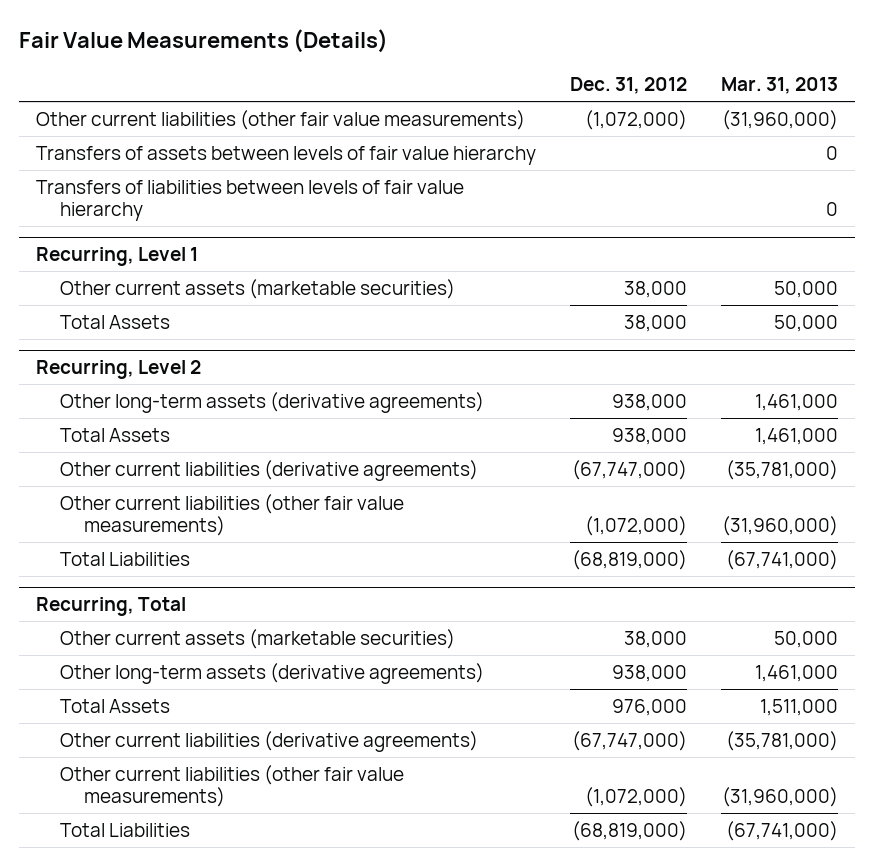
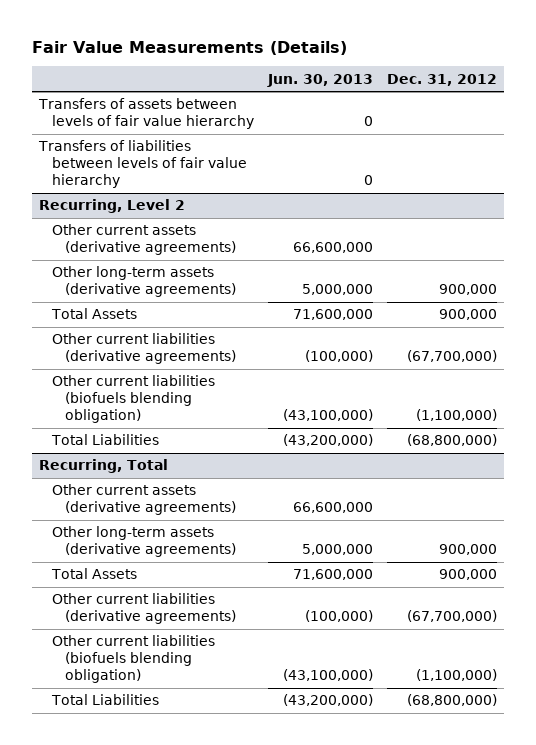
- | Dec. 31, 2012 | Mar. 31, 2013
+ | Jun. 30, 2013 | Dec. 31, 2012
- Other current liabilities (other fair value measurements) | (1,072,000) | (31,960,000)
- Recurring, Level 1
- Other current assets (marketable securities) | 38,000 | 50,000
- Total Assets | 38,000 | 50,000
@ Recurring, Level 2
- Other long-term assets (derivative agreements) | 938,000 | 1,461,000
- Total Assets | 938,000 | 1,461,000
- Other current liabilities (derivative agreements) | (67,747,000) | (35,781,000)
- Other current liabilities (other fair value measurements) | (1,072,000) | (31,960,000)
- Total Liabilities | (68,819,000) | (67,741,000)
+ Other current assets (derivative agreements) | 66,600,000 |
+ Other long-term assets (derivative agreements) | 5,000,000 | 900,000
+ Total Assets | 71,600,000 | 900,000
+ Other current liabilities (derivative agreements) | (100,000) | (67,700,000)
+ Other current liabilities (biofuels blending obligation) | (43,100,000) | (1,100,000)
+ Total Liabilities | (43,200,000) | (68,800,000)
@ Recurring, Total
- Other current assets (marketable securities) | 38,000 | 50,000
- Other long-term assets (derivative agreements) | 938,000 | 1,461,000
- Total Assets | 976,000 | 1,511,000
- Other current liabilities (derivative agreements) | (67,747,000) | (35,781,000)
- Other current liabilities (other fair value measurements) | (1,072,000) | (31,960,000)
- Total Liabilities | (68,819,000) | (67,741,000)
+ Other current assets (derivative agreements) | 66,600,000 |
+ Other long-term assets (derivative agreements) | 5,000,000 | 900,000
+ Total Assets | 71,600,000 | 900,000
+ Other current liabilities (derivative agreements) | (100,000) | (67,700,000)
+ Other current liabilities (biofuels blending obligation) | (43,100,000) | (1,100,000)
+ Total Liabilities | (43,200,000) | (68,800,000)

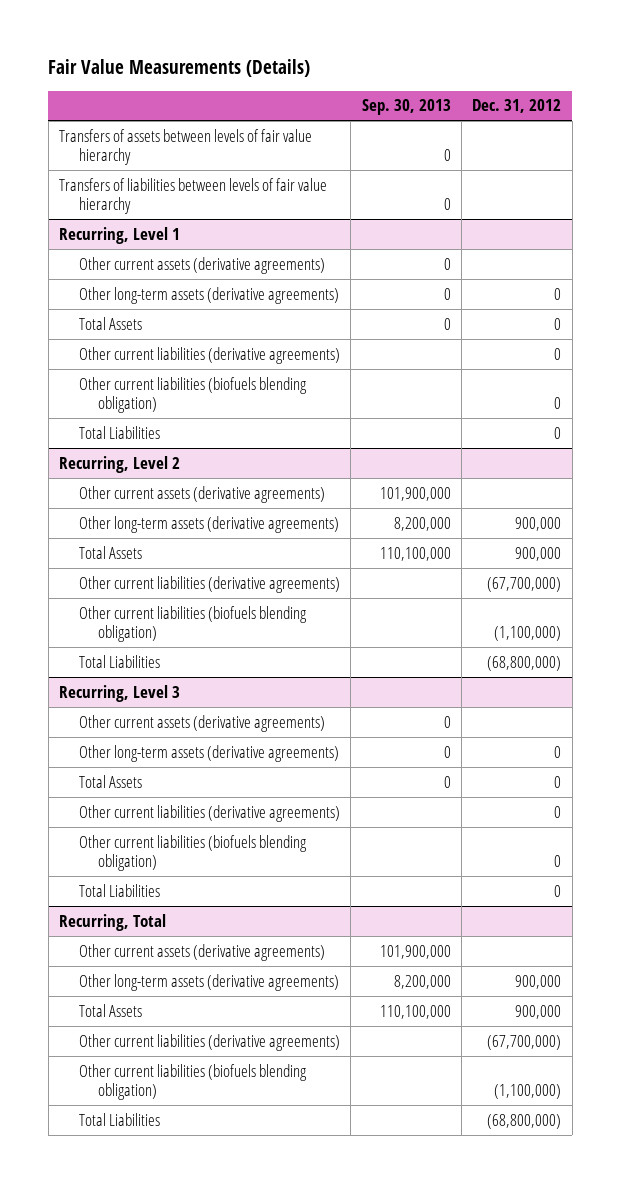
- | Jun. 30, 2013 | Dec. 31, 2012
+ | Sep. 30, 2013 | Dec. 31, 2012
+ Recurring, Level 1
+ Other current assets (derivative agreements) | 0 |
+ Other long-term assets (derivative agreements) | 0 | 0
+ Total Assets | 0 | 0
+ Other current liabilities (derivative agreements) | | 0
+ Other current liabilities (biofuels blending obligation) | | 0
+ Total Liabilities | | 0
+ Recurring, Level 3
+ Other current assets (derivative agreements) | 0 |
+ Other long-term assets (derivative agreements) | 0 | 0
+ Total Assets | 0 | 0
+ Other current liabilities (derivative agreements) | | 0
+ Other current liabilities (biofuels blending obligation) | | 0
+ Total Liabilities | | 0

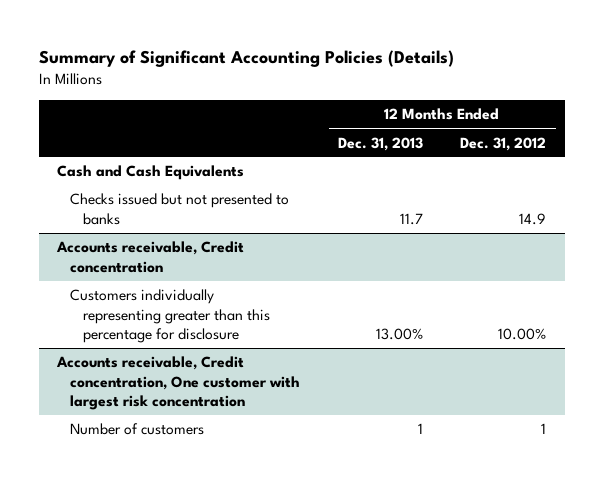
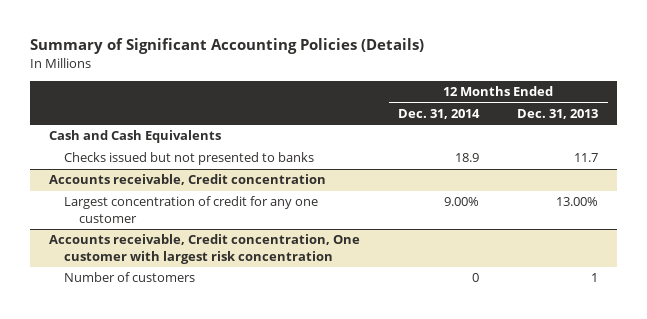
- | 12 Months Ended Dec. 31, 2013 | 12 Months Ended Dec. 31, 2012
+ | 12 Months Ended Dec. 31, 2014 | 12 Months Ended Dec. 31, 2013
@ Accounts receivable, Credit concentration
- Customers individually representing greater than this percentage for disclosure | 13.00% | 10.00%
+ Largest concentration of credit for any one customer | 9.00% | 13.00%

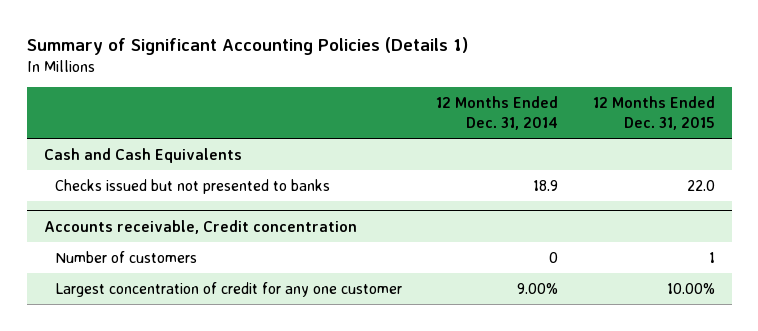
- Summary of Significant Accounting Policies (Details)
+ Summary of Significant Accounting Policies (Details 1)
- | 12 Months Ended Dec. 31, 2014 | 12 Months Ended Dec. 31, 2013
+ | 12 Months Ended Dec. 31, 2014 | 12 Months Ended Dec. 31, 2015
- Accounts receivable, Credit concentration, One customer with largest risk concentration
@ Accounts receivable, Credit concentration
moved down: Largest concentration of credit for any one customer | 9.00% | 10.00%

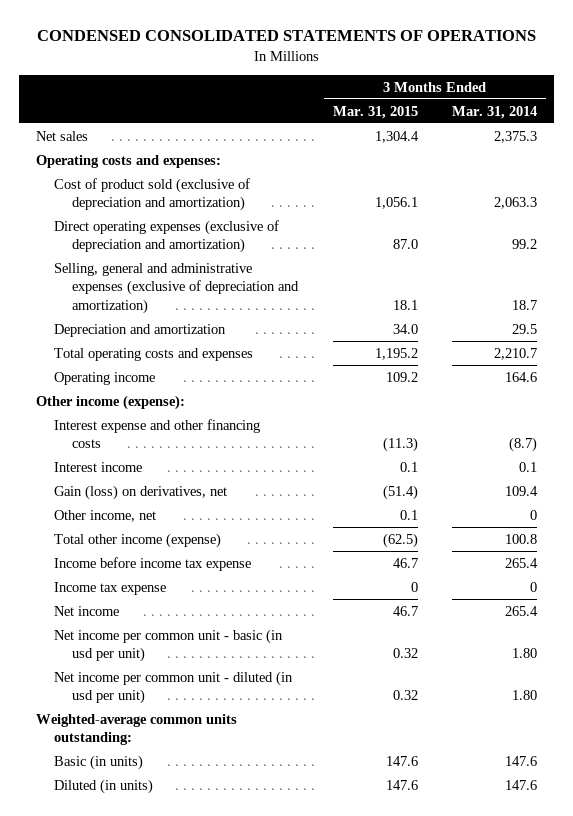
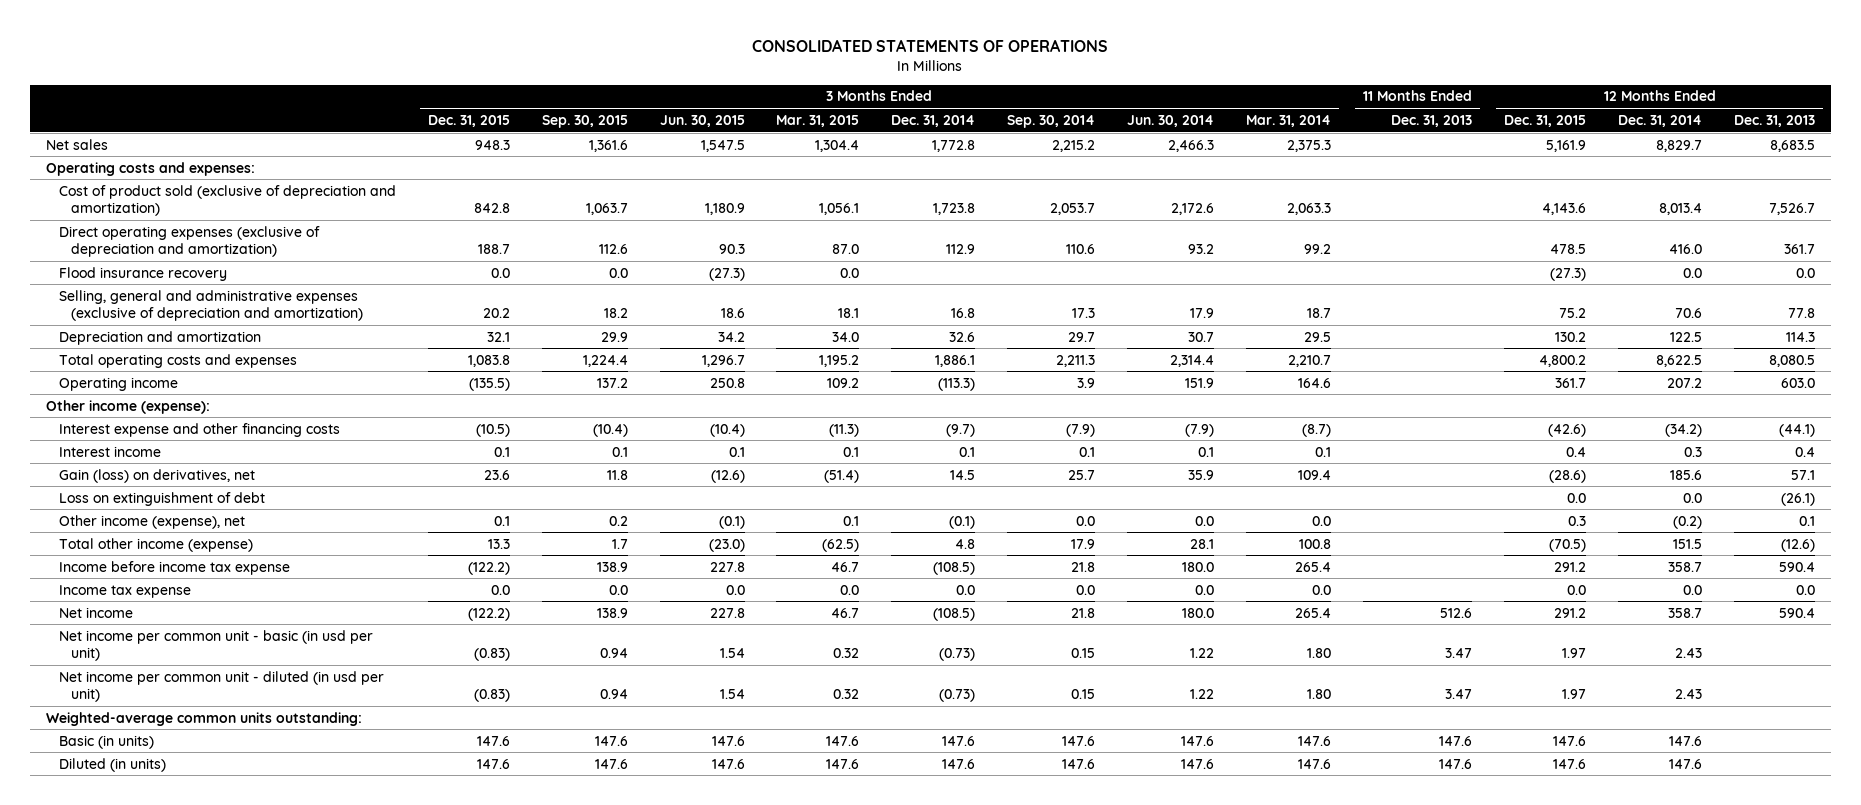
- CONDENSED CONSOLIDATED STATEMENTS OF OPERATIONS
+ CONSOLIDATED STATEMENTS OF OPERATIONS
- | 3 Months Ended Mar. 31, 2015 | 3 Months Ended Mar. 31, 2014
+ | 3 Months Ended Dec. 31, 2015 | 3 Months Ended Sep. 30, 2015 | 3 Months Ended Jun. 30, 2015 | 3 Months Ended Mar. 31, 2015 | 3 Months Ended Dec. 31, 2014 | 3 Months Ended Sep. 30, 2014 | 3 Months Ended Jun. 30, 2014 | 3 Months Ended Mar. 31, 2014 | 11 Months Ended Dec. 31, 2013 | 12 Months Ended Dec. 31, 2015 | 12 Months Ended Dec. 31, 2014 | 12 Months Ended Dec. 31, 2013
+ Flood insurance recovery | 0.0 | 0.0 | (27.3) | 0.0 | | | | | | (27.3) | 0.0 | 0.0
- Other income, net | 0.1 | 0
+ Loss on extinguishment of debt | | | | | | | | | | 0.0 | 0.0 | (26.1)
+ Other income (expense), net | 0.1 | 0.2 | (0.1) | 0.1 | (0.1) | 0.0 | 0.0 | 0.0 | | 0.3 | (0.2) | 0.1
- Income tax expense | 0 | 0
+ Income tax expense | 0.0 | 0.0 | 0.0 | 0.0 | 0.0 | 0.0 | 0.0 | 0.0 | | 0.0 | 0.0 | 0.0

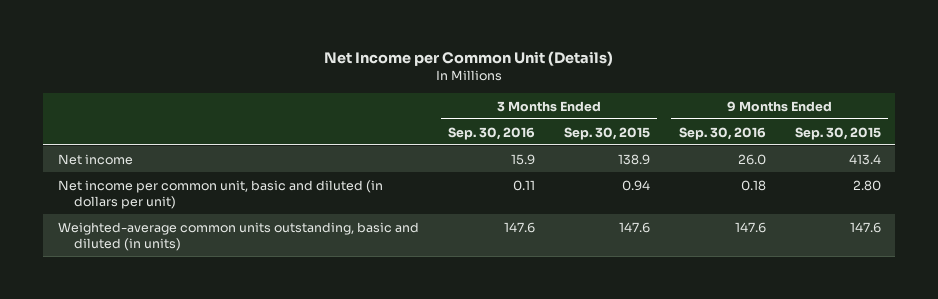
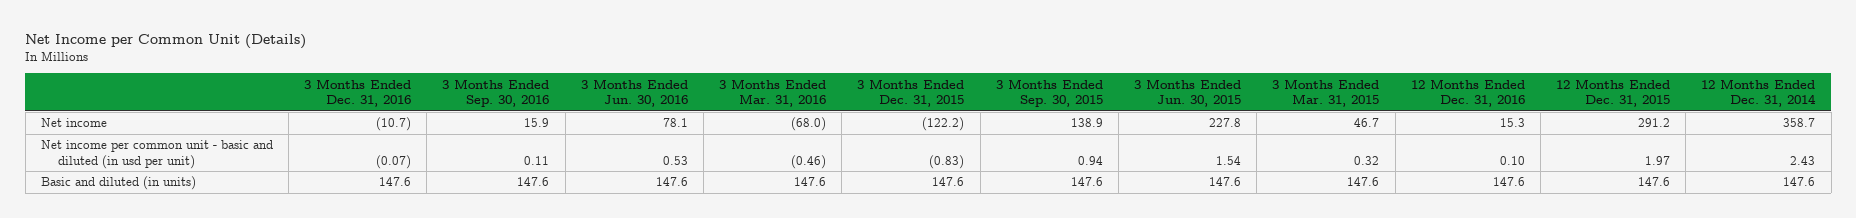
- | 3 Months Ended Sep. 30, 2016 | 3 Months Ended Sep. 30, 2015 | 9 Months Ended Sep. 30, 2016 | 9 Months Ended Sep. 30, 2015
+ | 3 Months Ended Dec. 31, 2016 | 3 Months Ended Sep. 30, 2016 | 3 Months Ended Jun. 30, 2016 | 3 Months Ended Mar. 31, 2016 | 3 Months Ended Dec. 31, 2015 | 3 Months Ended Sep. 30, 2015 | 3 Months Ended Jun. 30, 2015 | 3 Months Ended Mar. 31, 2015 | 12 Months Ended Dec. 31, 2016 | 12 Months Ended Dec. 31, 2015 | 12 Months Ended Dec. 31, 2014
- Net income per common unit, basic and diluted (in dollars per unit) | 0.11 | 0.94 | 0.18 | 2.80
- Weighted-average common units outstanding, basic and diluted (in units) | 147.6 | 147.6 | 147.6 | 147.6
+ Net income per common unit - basic and diluted (in usd per unit) | (0.07) | 0.11 | 0.53 | (0.46) | (0.83) | 0.94 | 1.54 | 0.32 | 0.10 | 1.97 | 2.43
+ Basic and diluted (in units) | 147.6 | 147.6 | 147.6 | 147.6 | 147.6 | 147.6 | 147.6 | 147.6 | 147.6 | 147.6 | 147.6

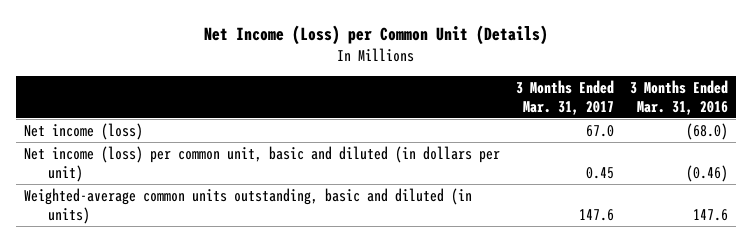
- Net Income per Common Unit (Details)
+ Net Income (Loss) per Common Unit (Details)
- | 3 Months Ended Dec. 31, 2016 | 3 Months Ended Sep. 30, 2016 | 3 Months Ended Jun. 30, 2016 | 3 Months Ended Mar. 31, 2016 | 3 Months Ended Dec. 31, 2015 | 3 Months Ended Sep. 30, 2015 | 3 Months Ended Jun. 30, 2015 | 3 Months Ended Mar. 31, 2015 | 12 Months Ended Dec. 31, 2016 | 12 Months Ended Dec. 31, 2015 | 12 Months Ended Dec. 31, 2014
+ | 3 Months Ended Mar. 31, 2017 | 3 Months Ended Mar. 31, 2016
- Net income | (10.7) | 15.9 | 78.1 | (68.0) | (122.2) | 138.9 | 227.8 | 46.7 | 15.3 | 291.2 | 358.7
- Net income per common unit - basic and diluted (in usd per unit) | (0.07) | 0.11 | 0.53 | (0.46) | (0.83) | 0.94 | 1.54 | 0.32 | 0.10 | 1.97 | 2.43
- Basic and diluted (in units) | 147.6 | 147.6 | 147.6 | 147.6 | 147.6 | 147.6 | 147.6 | 147.6 | 147.6 | 147.6 | 147.6
+ Net income (loss) | 67.0 | (68.0)
+ Net income (loss) per common unit, basic and diluted (in dollars per unit) | 0.45 | (0.46)
+ Weighted-average common units outstanding, basic and diluted (in units) | 147.6 | 147.6

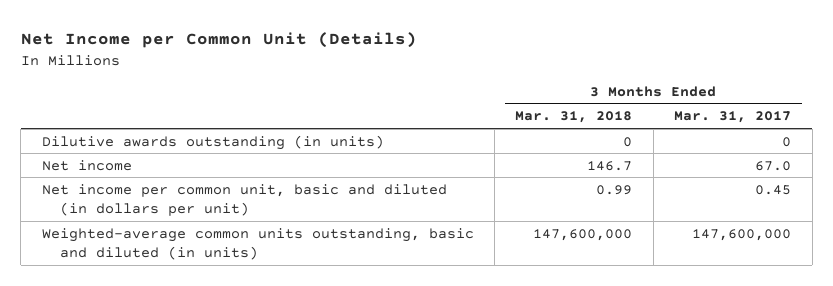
- Net Income (Loss) per Common Unit (Details)
+ Net Income per Common Unit (Details)
- | 3 Months Ended Mar. 31, 2017 | 3 Months Ended Mar. 31, 2016
+ | 3 Months Ended Mar. 31, 2018 | 3 Months Ended Mar. 31, 2017
- Net income (loss) | 67.0 | (68.0)
- Net income (loss) per common unit, basic and diluted (in dollars per unit) | 0.45 | (0.46)
- Weighted-average common units outstanding, basic and diluted (in units) | 147.6 | 147.6
+ Dilutive awards outstanding (in units) | 0 | 0
+ Net income | 146.7 | 67.0
+ Net income per common unit, basic and diluted (in dollars per unit) | 0.99 | 0.45
+ Weighted-average common units outstanding, basic and diluted (in units) | 147,600,000 | 147,600,000

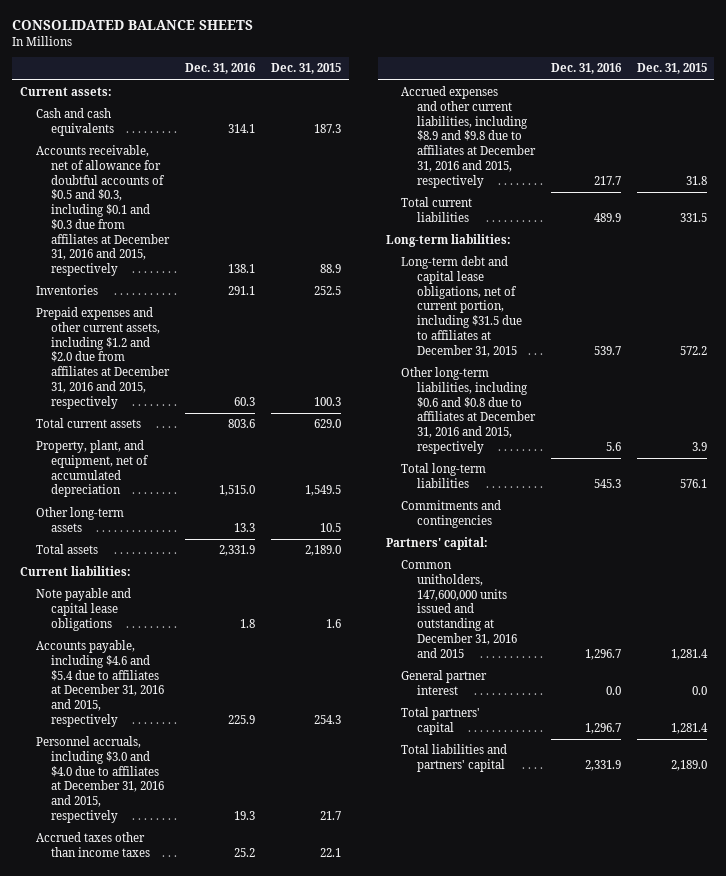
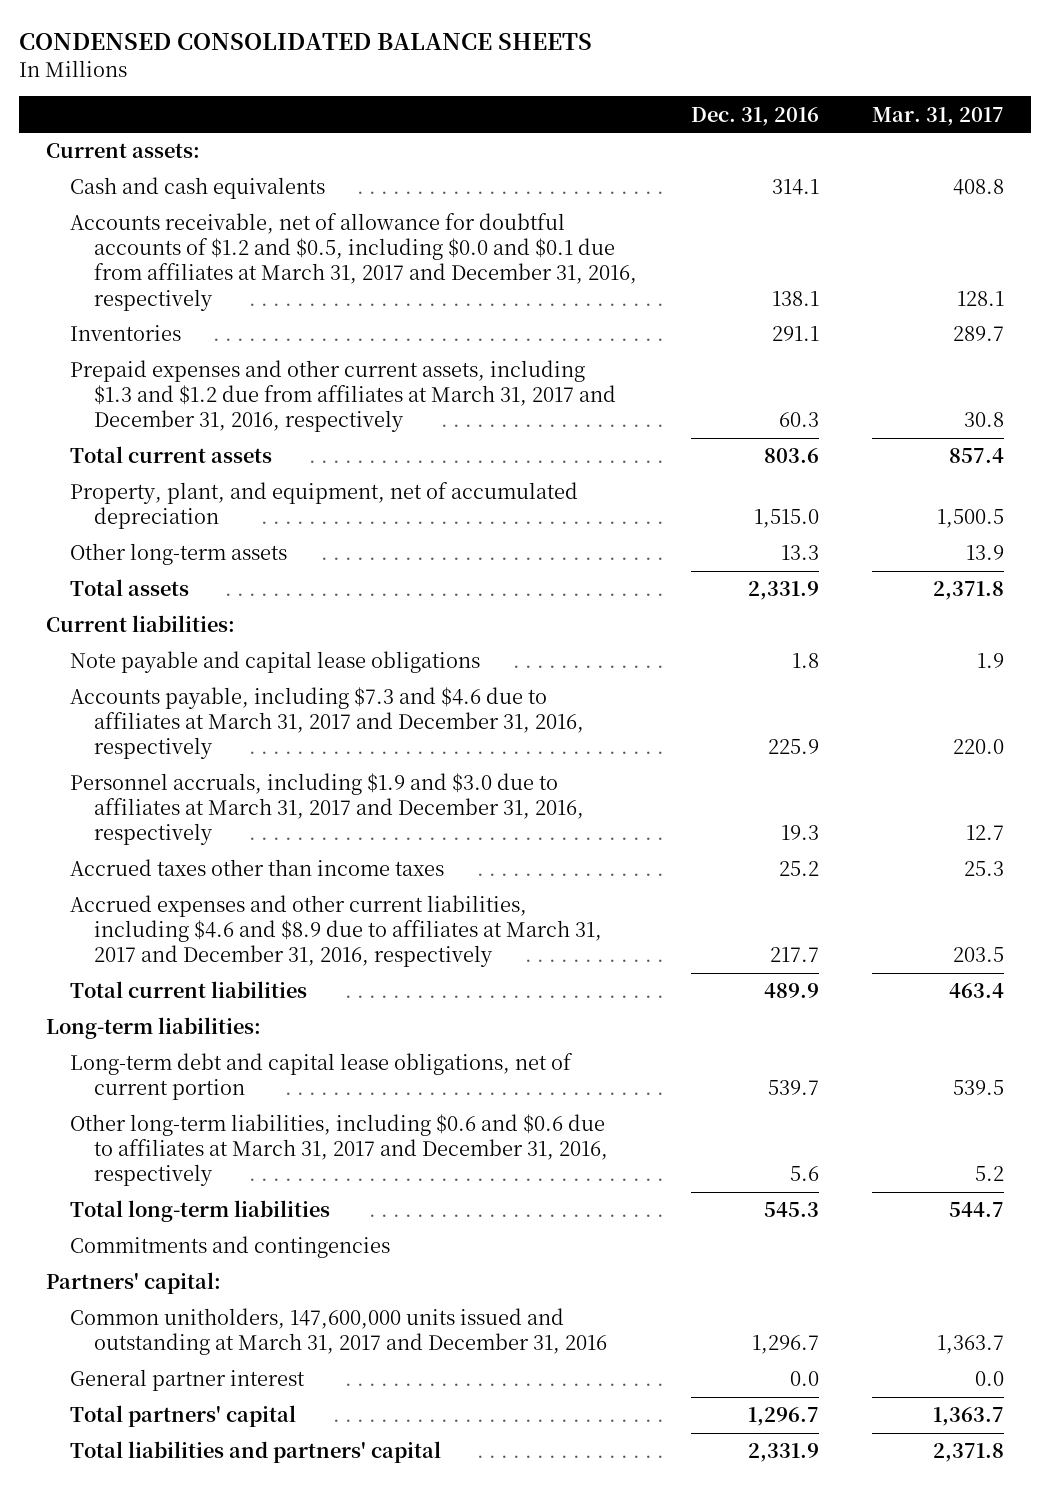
- CONSOLIDATED BALANCE SHEETS
+ CONDENSED CONSOLIDATED BALANCE SHEETS
- | Dec. 31, 2016 | Dec. 31, 2015
+ | Dec. 31, 2016 | Mar. 31, 2017
- Accounts receivable, net of allowance for doubtful accounts of $0.5 and $0.3, including $0.1 and $0.3 due from affiliates at December 31, 2016 and 2015, respectively | 138.1 | 88.9
+ Accounts receivable, net of allowance for doubtful accounts of $1.2 and $0.5, including $0.0 and $0.1 due from affiliates at March 31, 2017 and December 31, 2016, respectively | 138.1 | 128.1
- Prepaid expenses and other current assets, including $1.2 and $2.0 due from affiliates at December 31, 2016 and 2015, respectively | 60.3 | 100.3
+ Prepaid expenses and other current assets, including $1.3 and $1.2 due from affiliates at March 31, 2017 and December 31, 2016, respectively | 60.3 | 30.8
- Accounts payable, including $4.6 and $5.4 due to affiliates at December 31, 2016 and 2015, respectively | 225.9 | 254.3
- Personnel accruals, including $3.0 and $4.0 due to affiliates at December 31, 2016 and 2015, respectively | 19.3 | 21.7
+ Accounts payable, including $7.3 and $4.6 due to affiliates at March 31, 2017 and December 31, 2016, respectively | 225.9 | 220.0
+ Personnel accruals, including $1.9 and $3.0 due to affiliates at March 31, 2017 and December 31, 2016, respectively | 19.3 | 12.7
- Accrued expenses and other current liabilities, including $8.9 and $9.8 due to affiliates at December 31, 2016 and 2015, respectively | 217.7 | 31.8
+ Accrued expenses and other current liabilities, including $4.6 and $8.9 due to affiliates at March 31, 2017 and December 31, 2016, respectively | 217.7 | 203.5
- Long-term debt and capital lease obligations, net of current portion, including $31.5 due to affiliates at December 31, 2015 | 539.7 | 572.2
- Other long-term liabilities, including $0.6 and $0.8 due to affiliates at December 31, 2016 and 2015, respectively | 5.6 | 3.9
+ Long-term debt and capital lease obligations, net of current portion | 539.7 | 539.5
+ Other long-term liabilities, including $0.6 and $0.6 due to affiliates at March 31, 2017 and December 31, 2016, respectively | 5.6 | 5.2
- Common unitholders, 147,600,000 units issued and outstanding at December 31, 2016 and 2015 | 1,296.7 | 1,281.4
+ Common unitholders, 147,600,000 units issued and outstanding at March 31, 2017 and December 31, 2016 | 1,296.7 | 1,363.7

